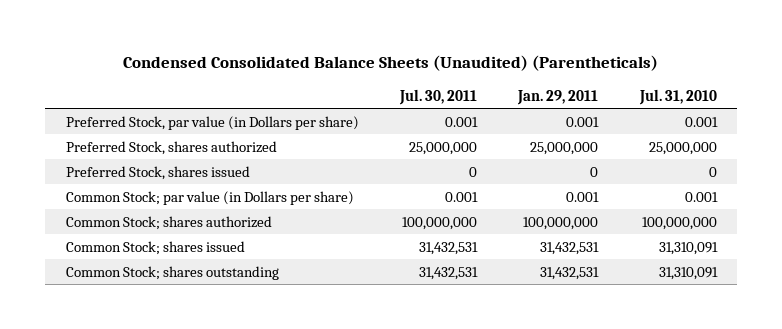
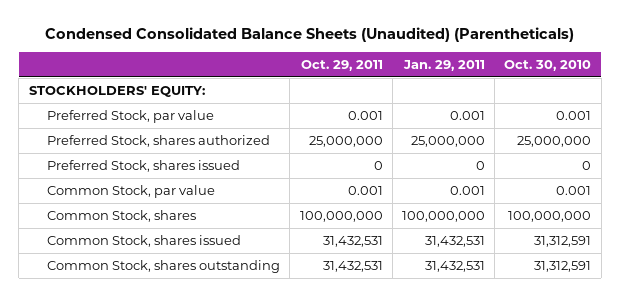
- | Jul. 30, 2011 | Jan. 29, 2011 | Jul. 31, 2010
+ | Oct. 29, 2011 | Jan. 29, 2011 | Oct. 30, 2010
- Preferred Stock, par value (in Dollars per share) | 0.001 | 0.001 | 0.001
+ STOCKHOLDERS' EQUITY:
+ Preferred Stock, par value | 0.001 | 0.001 | 0.001
- Common Stock; par value (in Dollars per share) | 0.001 | 0.001 | 0.001
- Common Stock; shares authorized | 100,000,000 | 100,000,000 | 100,000,000
- Common Stock; shares issued | 31,432,531 | 31,432,531 | 31,310,091
- Common Stock; shares outstanding | 31,432,531 | 31,432,531 | 31,310,091
+ Common Stock, par value | 0.001 | 0.001 | 0.001
+ Common Stock, shares | 100,000,000 | 100,000,000 | 100,000,000
+ Common Stock, shares issued | 31,432,531 | 31,432,531 | 31,312,591
+ Common Stock, shares outstanding | 31,432,531 | 31,432,531 | 31,312,591

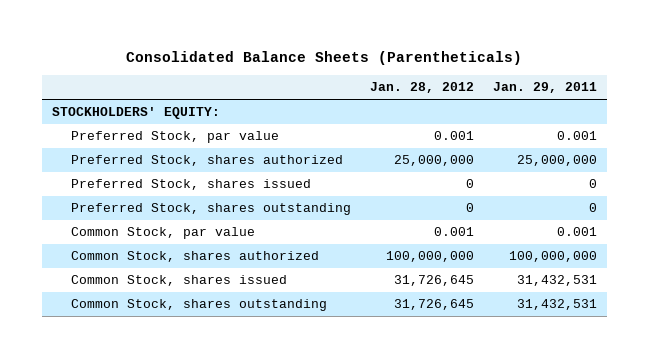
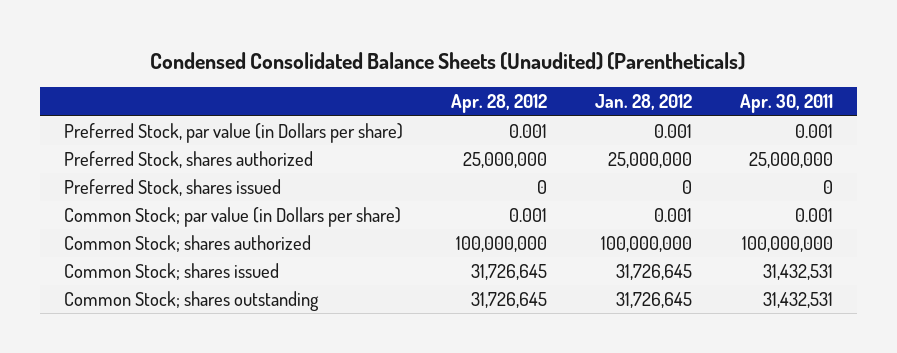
- Consolidated Balance Sheets (Parentheticals)
+ Condensed Consolidated Balance Sheets (Unaudited) (Parentheticals)
- | Jan. 28, 2012 | Jan. 29, 2011
+ | Apr. 28, 2012 | Jan. 28, 2012 | Apr. 30, 2011
- STOCKHOLDERS' EQUITY:
- Preferred Stock, par value | 0.001 | 0.001
+ Preferred Stock, par value (in Dollars per share) | 0.001 | 0.001 | 0.001
- Preferred Stock, shares outstanding | 0 | 0
- Common Stock, par value | 0.001 | 0.001
- Common Stock, shares authorized | 100,000,000 | 100,000,000
- Common Stock, shares issued | 31,726,645 | 31,432,531
- Common Stock, shares outstanding | 31,726,645 | 31,432,531
+ Common Stock; par value (in Dollars per share) | 0.001 | 0.001 | 0.001
+ Common Stock; shares authorized | 100,000,000 | 100,000,000 | 100,000,000
+ Common Stock; shares issued | 31,726,645 | 31,726,645 | 31,432,531
+ Common Stock; shares outstanding | 31,726,645 | 31,726,645 | 31,432,531

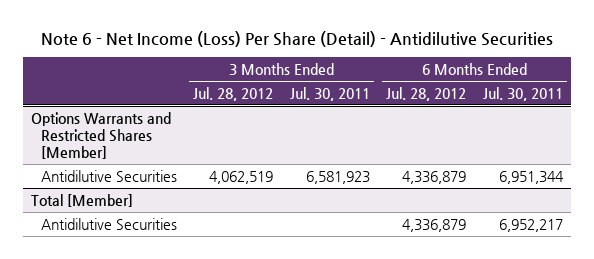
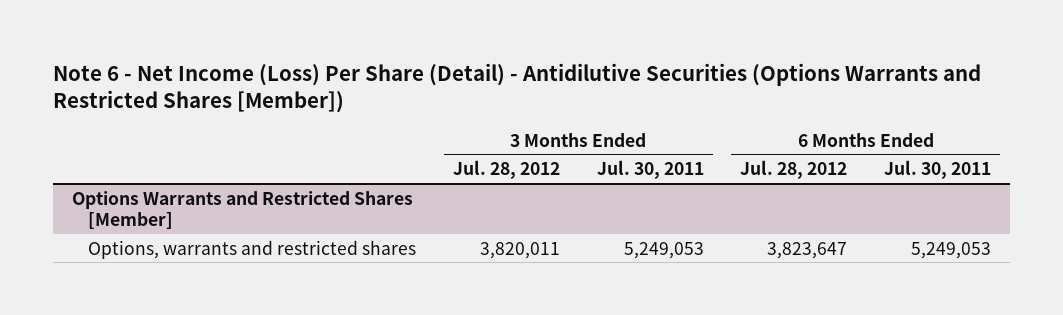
- Note 6 - Net Income (Loss) Per Share (Detail) - Antidilutive Securities
+ Note 6 - Net Income (Loss) Per Share (Detail) - Antidilutive Securities (Options Warrants and Restricted Shares [Member])
@ Options Warrants and Restricted Shares [Member]
- Antidilutive Securities | 4,062,519 | 6,581,923 | 4,336,879 | 6,951,344
- Total [Member]
- Antidilutive Securities | | | 4,336,879 | 6,952,217
@ Options Warrants and Restricted Shares [Member]
+ Options, warrants and restricted shares | 3,820,011 | 5,249,053 | 3,823,647 | 5,249,053

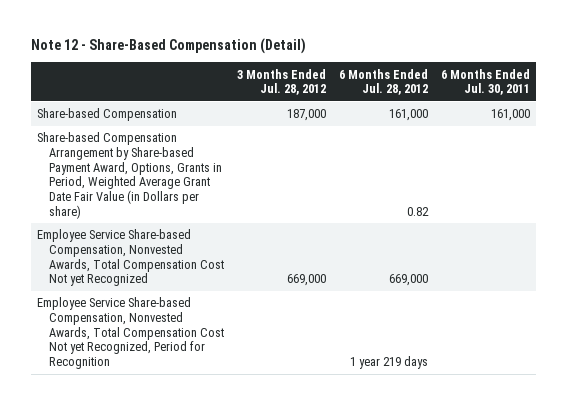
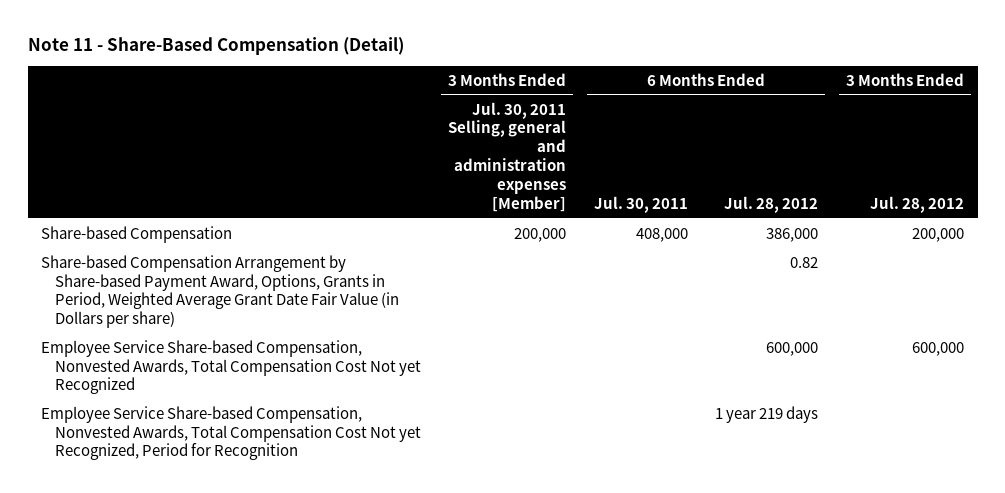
- Note 12 - Share-Based Compensation (Detail)
+ Note 11 - Share-Based Compensation (Detail)
- | 3 Months Ended Jul. 28, 2012 | 6 Months Ended Jul. 28, 2012 | 6 Months Ended Jul. 30, 2011
+ | 3 Months Ended Jul. 30, 2011 Selling, general and administration expenses [Member] | 6 Months Ended Jul. 30, 2011 | 6 Months Ended Jul. 28, 2012 | 3 Months Ended Jul. 28, 2012
- Share-based Compensation | 187,000 | 161,000 | 161,000
+ Share-based Compensation | 200,000 | 408,000 | 386,000 | 200,000
- Employee Service Share-based Compensation, Nonvested Awards, Total Compensation Cost Not yet Recognized | 669,000 | 669,000 |
+ Employee Service Share-based Compensation, Nonvested Awards, Total Compensation Cost Not yet Recognized | | | 600,000 | 600,000

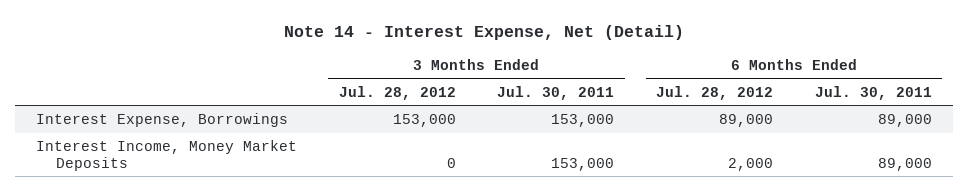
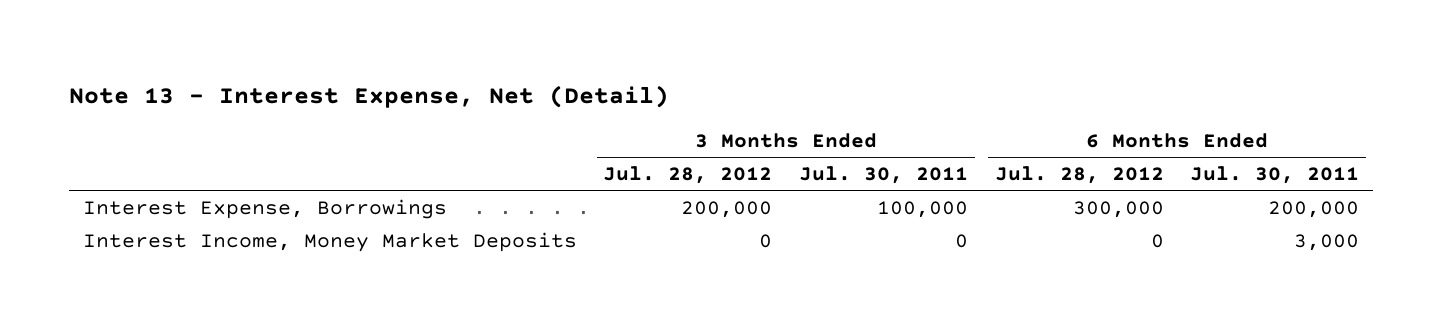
- Note 14 - Interest Expense, Net (Detail)
+ Note 13 - Interest Expense, Net (Detail)
- Interest Expense, Borrowings | 153,000 | 153,000 | 89,000 | 89,000
- Interest Income, Money Market Deposits | 0 | 153,000 | 2,000 | 89,000
+ Interest Expense, Borrowings | 200,000 | 100,000 | 300,000 | 200,000
+ Interest Income, Money Market Deposits | 0 | 0 | 0 | 3,000

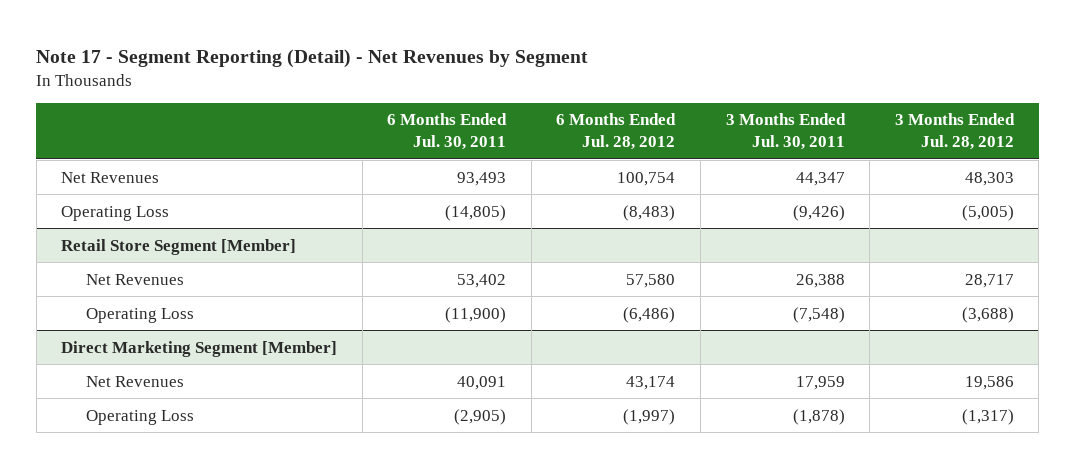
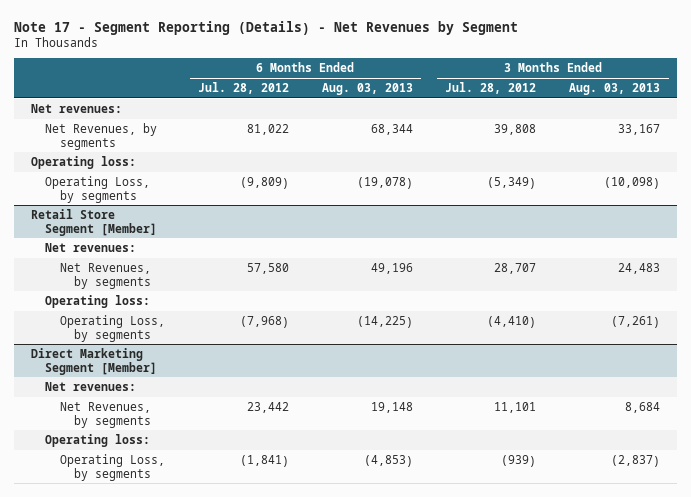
- Note 17 - Segment Reporting (Detail) - Net Revenues by Segment
+ Note 17 - Segment Reporting (Details) - Net Revenues by Segment
- | 6 Months Ended Jul. 30, 2011 | 6 Months Ended Jul. 28, 2012 | 3 Months Ended Jul. 30, 2011 | 3 Months Ended Jul. 28, 2012
+ | 6 Months Ended Jul. 28, 2012 | 6 Months Ended Aug. 03, 2013 | 3 Months Ended Jul. 28, 2012 | 3 Months Ended Aug. 03, 2013
- Net Revenues | 93,493 | 100,754 | 44,347 | 48,303
- Operating Loss | (14,805) | (8,483) | (9,426) | (5,005)
+ Net revenues:
+ Net Revenues, by segments | 81,022 | 68,344 | 39,808 | 33,167
+ Operating loss:
+ Operating Loss, by segments | (9,809) | (19,078) | (5,349) | (10,098)
@ Retail Store Segment [Member]
- Net Revenues | 53,402 | 57,580 | 26,388 | 28,717
- Operating Loss | (11,900) | (6,486) | (7,548) | (3,688)
+ Net revenues:
+ Net Revenues, by segments | 57,580 | 49,196 | 28,707 | 24,483
+ Operating loss:
+ Operating Loss, by segments | (7,968) | (14,225) | (4,410) | (7,261)
@ Direct Marketing Segment [Member]
- Net Revenues | 40,091 | 43,174 | 17,959 | 19,586
- Operating Loss | (2,905) | (1,997) | (1,878) | (1,317)
+ Net revenues:
+ Net Revenues, by segments | 23,442 | 19,148 | 11,101 | 8,684
+ Operating loss:
+ Operating Loss, by segments | (1,841) | (4,853) | (939) | (2,837)

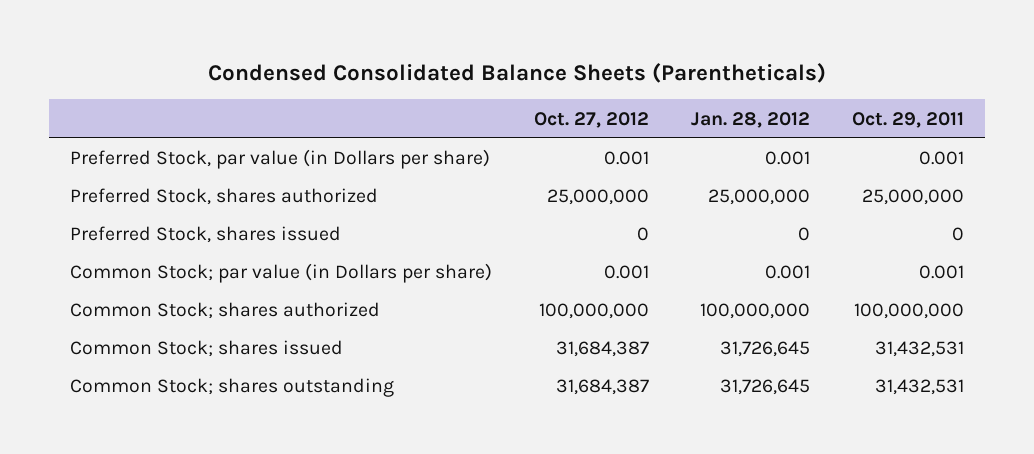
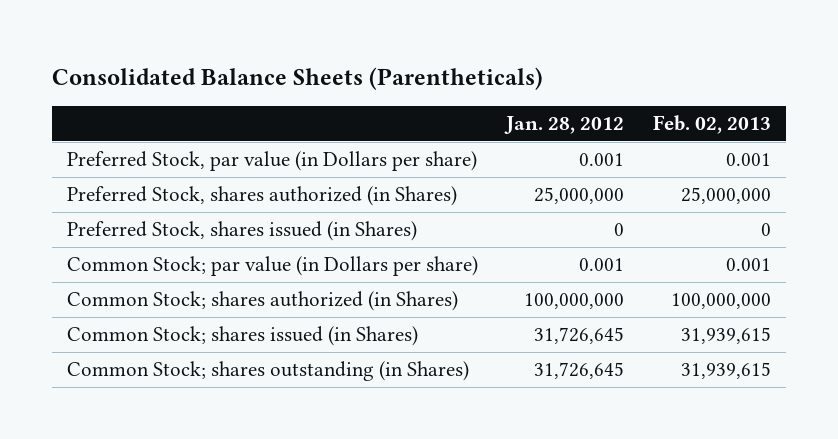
- Condensed Consolidated Balance Sheets (Parentheticals)
+ Consolidated Balance Sheets (Parentheticals)
- | Oct. 27, 2012 | Jan. 28, 2012 | Oct. 29, 2011
+ | Jan. 28, 2012 | Feb. 02, 2013
- Preferred Stock, shares authorized | 25,000,000 | 25,000,000 | 25,000,000
- Preferred Stock, shares issued | 0 | 0 | 0
+ Preferred Stock, shares authorized (in Shares) | 25,000,000 | 25,000,000
+ Preferred Stock, shares issued (in Shares) | 0 | 0
- Common Stock; shares authorized | 100,000,000 | 100,000,000 | 100,000,000
- Common Stock; shares issued | 31,684,387 | 31,726,645 | 31,432,531
- Common Stock; shares outstanding | 31,684,387 | 31,726,645 | 31,432,531
+ Common Stock; shares authorized (in Shares) | 100,000,000 | 100,000,000
+ Common Stock; shares issued (in Shares) | 31,726,645 | 31,939,615
+ Common Stock; shares outstanding (in Shares) | 31,726,645 | 31,939,615

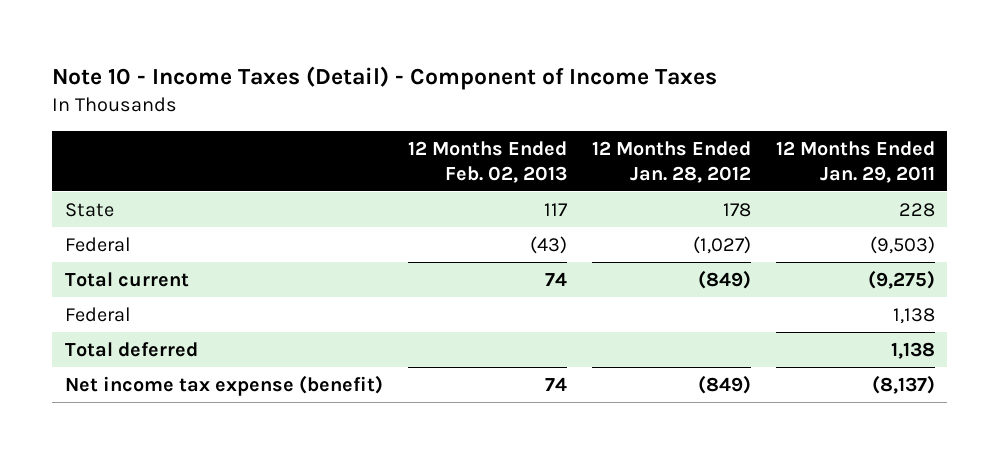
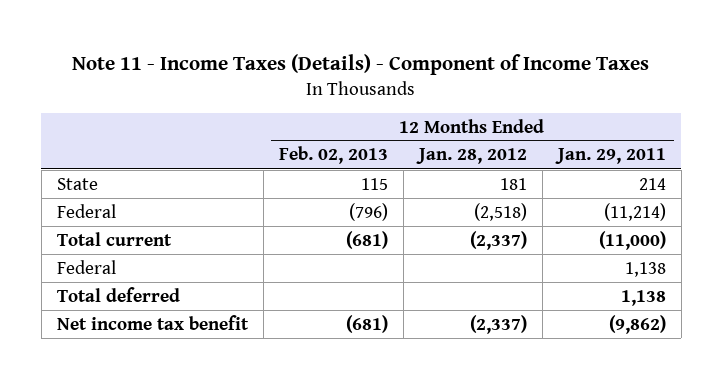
- Note 10 - Income Taxes (Detail) - Component of Income Taxes
+ Note 11 - Income Taxes (Details) - Component of Income Taxes
- State | 117 | 178 | 228
- Federal | (43) | (1,027) | (9,503)
- Total current | 74 | (849) | (9,275)
+ State | 115 | 181 | 214
+ Federal | (796) | (2,518) | (11,214)
+ Total current | (681) | (2,337) | (11,000)
- Net income tax expense (benefit) | 74 | (849) | (8,137)
+ Net income tax benefit | (681) | (2,337) | (9,862)

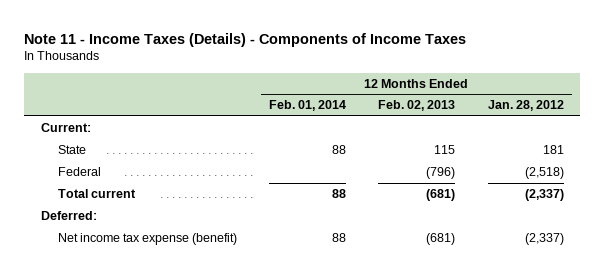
- Note 11 - Income Taxes (Details) - Component of Income Taxes
+ Note 11 - Income Taxes (Details) - Components of Income Taxes
- | 12 Months Ended Feb. 02, 2013 | 12 Months Ended Jan. 28, 2012 | 12 Months Ended Jan. 29, 2011
+ | 12 Months Ended Feb. 01, 2014 | 12 Months Ended Feb. 02, 2013 | 12 Months Ended Jan. 28, 2012
+ Current:
- Federal | | | 1,138
- Total deferred | | | 1,138
- Net income tax benefit | (681) | (2,337) | (9,862)
+ Deferred:
+ Net income tax expense (benefit) | 88 | (681) | (2,337)

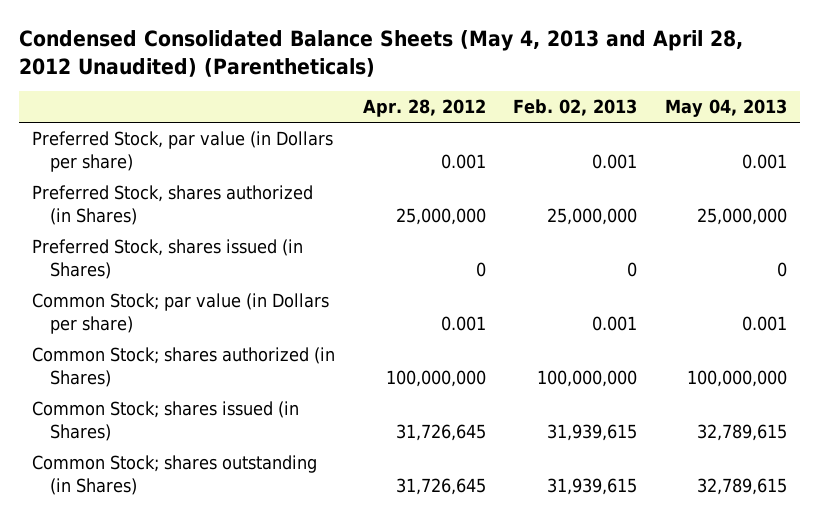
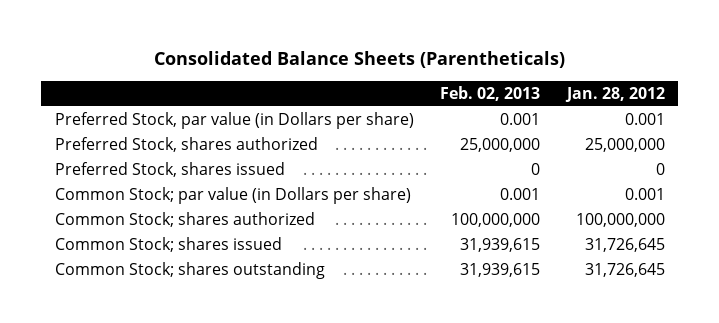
- Condensed Consolidated Balance Sheets (May 4, 2013 and April 28, 2012 Unaudited) (Parentheticals)
+ Consolidated Balance Sheets (Parentheticals)
- | Apr. 28, 2012 | Feb. 02, 2013 | May 04, 2013
+ | Feb. 02, 2013 | Jan. 28, 2012
- Preferred Stock, shares authorized (in Shares) | 25,000,000 | 25,000,000 | 25,000,000
- Preferred Stock, shares issued (in Shares) | 0 | 0 | 0
+ Preferred Stock, shares authorized | 25,000,000 | 25,000,000
+ Preferred Stock, shares issued | 0 | 0
- Common Stock; shares authorized (in Shares) | 100,000,000 | 100,000,000 | 100,000,000
- Common Stock; shares issued (in Shares) | 31,726,645 | 31,939,615 | 32,789,615
- Common Stock; shares outstanding (in Shares) | 31,726,645 | 31,939,615 | 32,789,615
+ Common Stock; shares authorized | 100,000,000 | 100,000,000
+ Common Stock; shares issued | 31,939,615 | 31,726,645
+ Common Stock; shares outstanding | 31,939,615 | 31,726,645

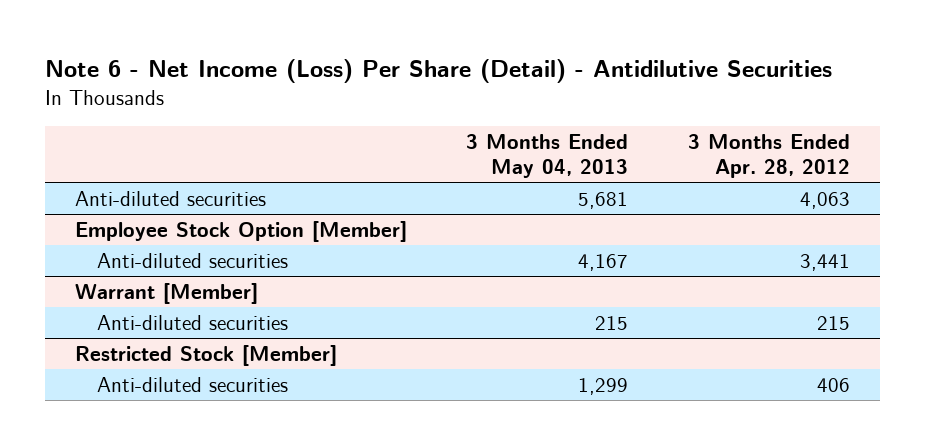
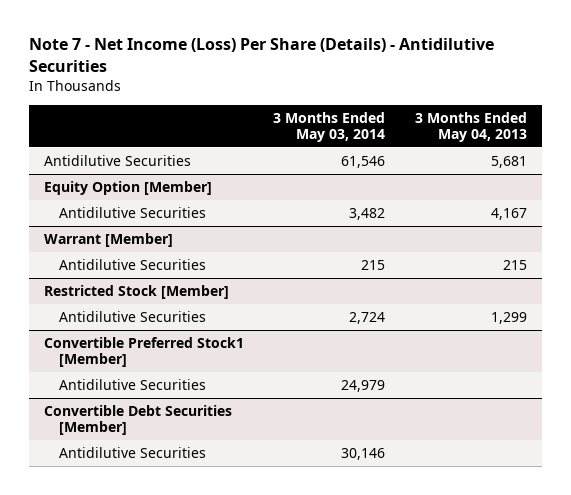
- Note 6 - Net Income (Loss) Per Share (Detail) - Antidilutive Securities
+ Note 7 - Net Income (Loss) Per Share (Details) - Antidilutive Securities
- | 3 Months Ended May 04, 2013 | 3 Months Ended Apr. 28, 2012
+ | 3 Months Ended May 03, 2014 | 3 Months Ended May 04, 2013
- Anti-diluted securities | 5,681 | 4,063
- Employee Stock Option [Member]
- Anti-diluted securities | 4,167 | 3,441
+ Antidilutive Securities | 61,546 | 5,681
+ Equity Option [Member]
+ Antidilutive Securities | 3,482 | 4,167
@ Warrant [Member]
- Anti-diluted securities | 215 | 215
+ Antidilutive Securities | 215 | 215
@ Restricted Stock [Member]
- Anti-diluted securities | 1,299 | 406
+ Antidilutive Securities | 2,724 | 1,299
+ Convertible Preferred Stock1 [Member]
+ Antidilutive Securities | 24,979 |
+ Convertible Debt Securities [Member]
+ Antidilutive Securities | 30,146 |

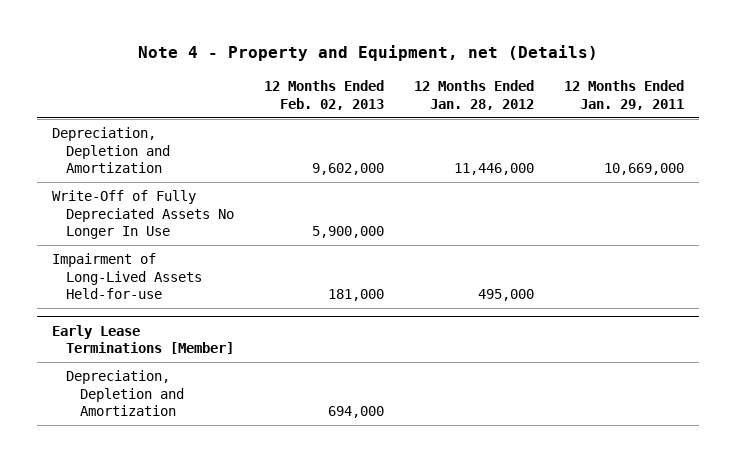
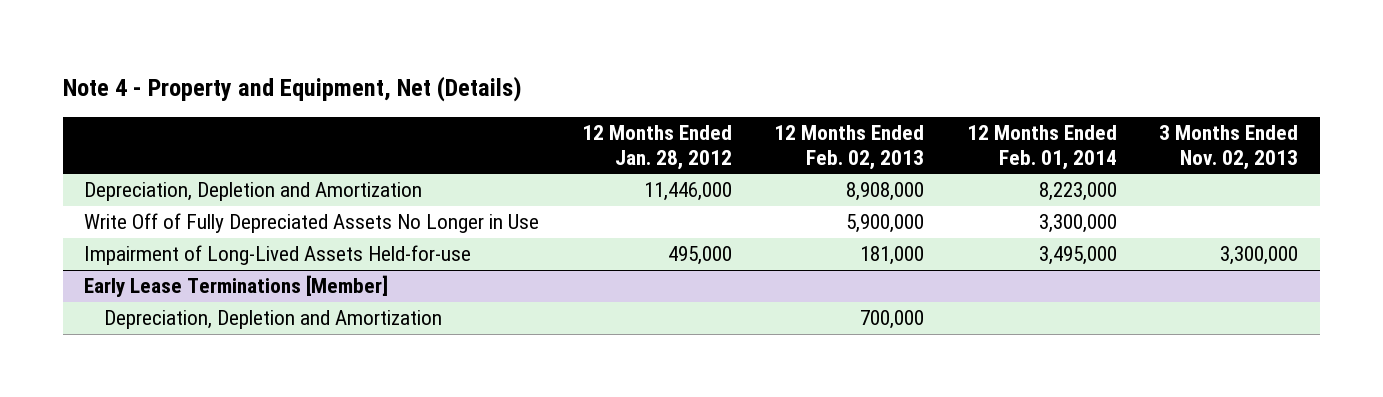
- Note 4 - Property and Equipment, net (Details)
+ Note 4 - Property and Equipment, Net (Details)
- | 12 Months Ended Feb. 02, 2013 | 12 Months Ended Jan. 28, 2012 | 12 Months Ended Jan. 29, 2011
+ | 12 Months Ended Jan. 28, 2012 | 12 Months Ended Feb. 02, 2013 | 12 Months Ended Feb. 01, 2014 | 3 Months Ended Nov. 02, 2013
- Depreciation, Depletion and Amortization | 9,602,000 | 11,446,000 | 10,669,000
- Write-Off of Fully Depreciated Assets No Longer In Use | 5,900,000 | |
+ Depreciation, Depletion and Amortization | 11,446,000 | 8,908,000 | 8,223,000 |
+ Write Off of Fully Depreciated Assets No Longer in Use | | 5,900,000 | 3,300,000 |
@ Early Lease Terminations [Member]
- Depreciation, Depletion and Amortization | 694,000 | |
+ Depreciation, Depletion and Amortization | | 700,000 | |

